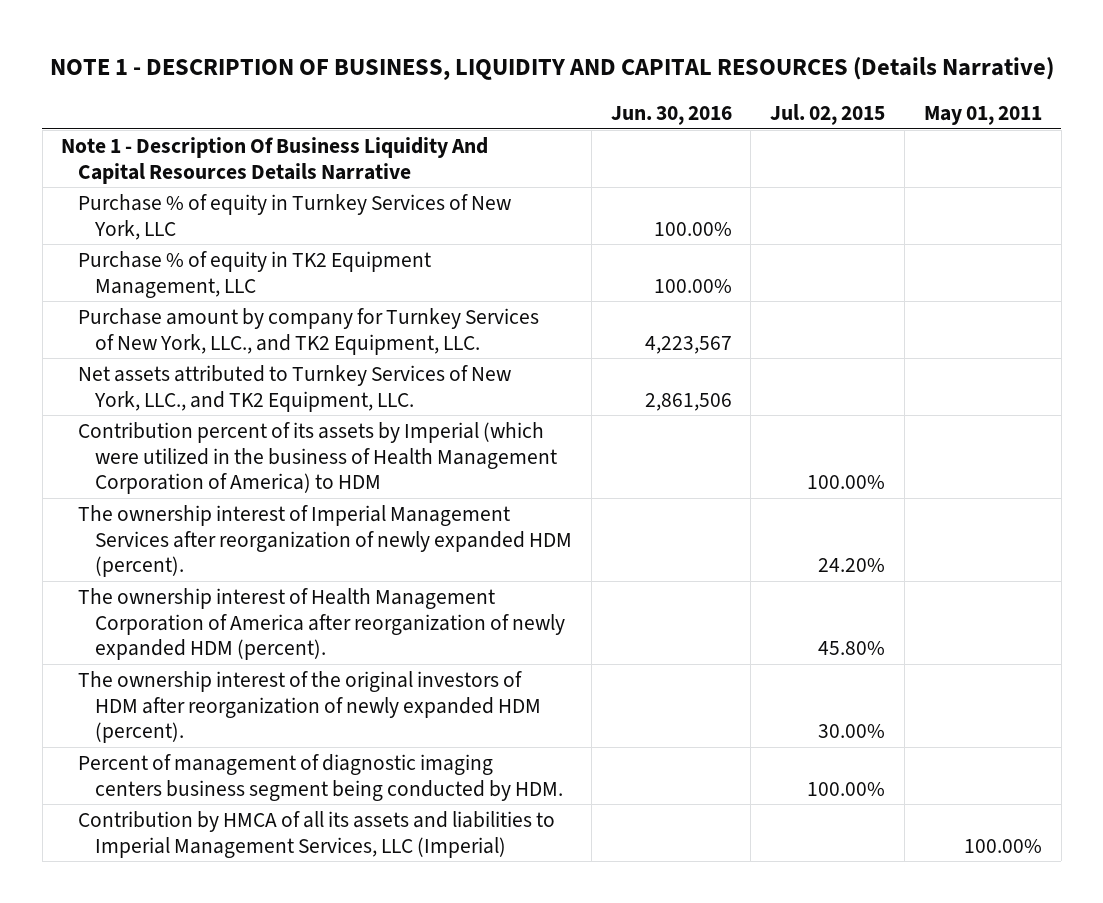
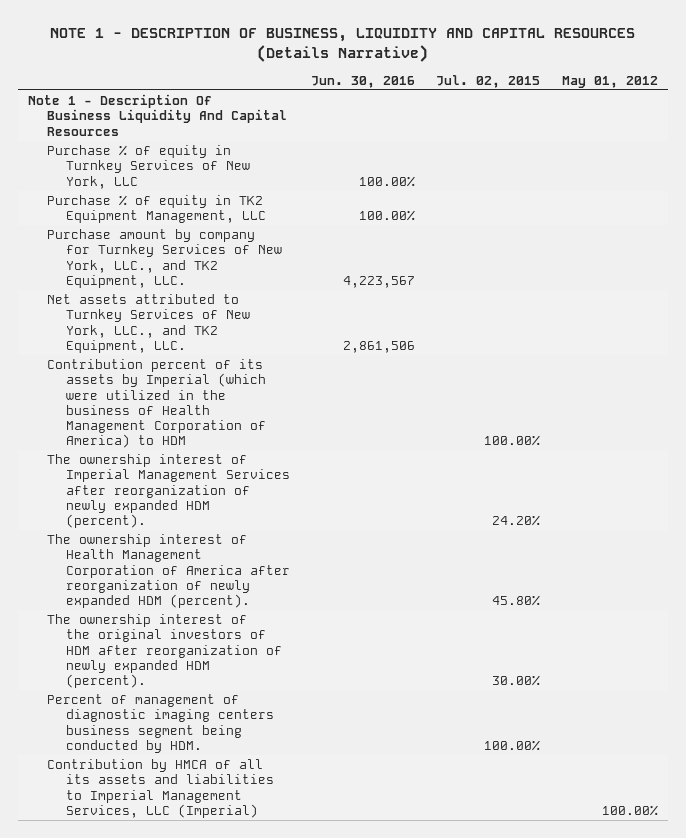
- | Jun. 30, 2016 | Jul. 02, 2015 | May 01, 2011
+ | Jun. 30, 2016 | Jul. 02, 2015 | May 01, 2012
- Note 1 - Description Of Business Liquidity And Capital Resources Details Narrative
+ Note 1 - Description Of Business Liquidity And Capital Resources

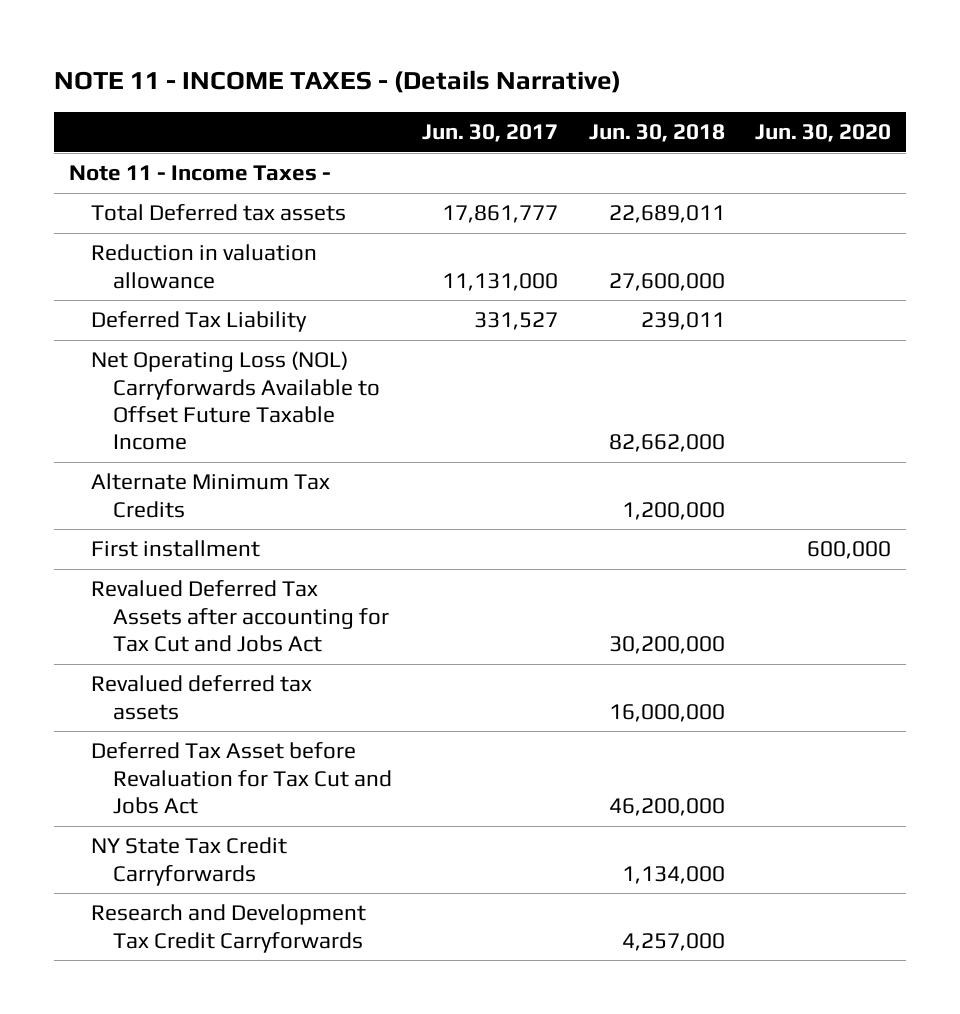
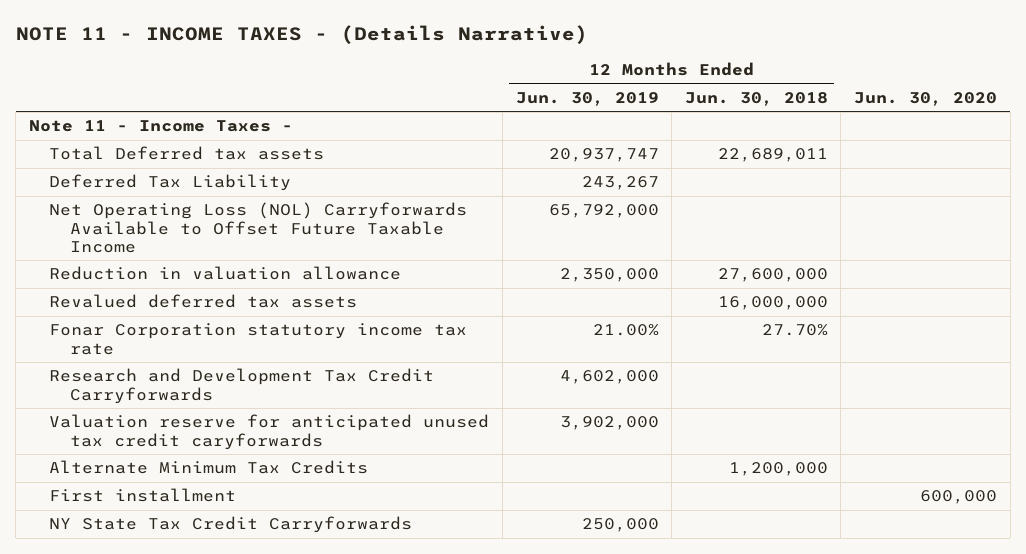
- | Jun. 30, 2017 | Jun. 30, 2018 | Jun. 30, 2020
+ | 12 Months Ended Jun. 30, 2019 | 12 Months Ended Jun. 30, 2018 | Jun. 30, 2020
moved down: Reduction in valuation allowance | 2,350,000 | 27,600,000 |
moved up: Revalued deferred tax assets | | 16,000,000 |
+ Fonar Corporation statutory income tax rate | 21.00% | 27.70% |
moved up: Research and Development Tax Credit Carryforwards | 4,602,000 | |
+ Valuation reserve for anticipated unused tax credit caryforwards | 3,902,000 | |
- Revalued Deferred Tax Assets after accounting for Tax Cut and Jobs Act | | 30,200,000 |
- Deferred Tax Asset before Revaluation for Tax Cut and Jobs Act | | 46,200,000 |

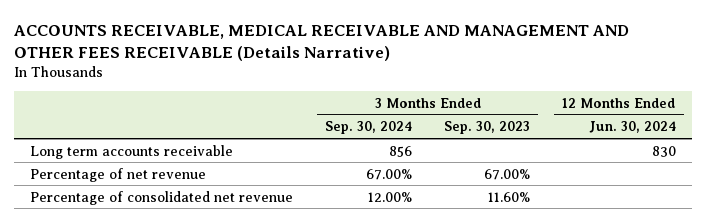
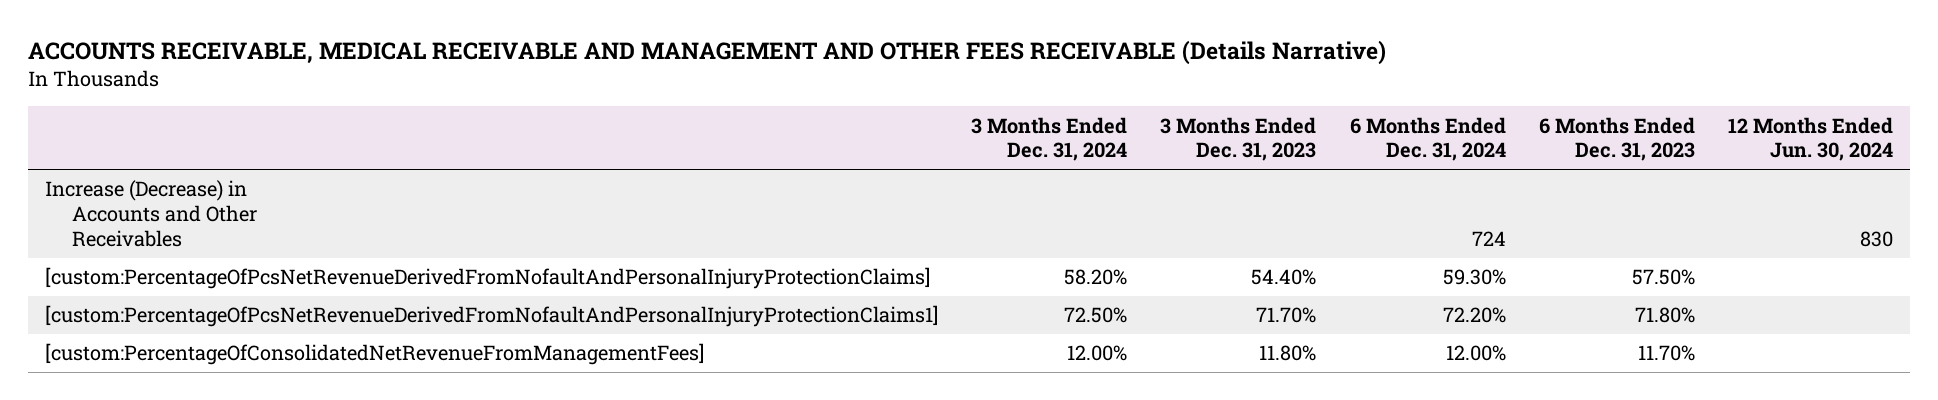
- | 3 Months Ended Sep. 30, 2024 | 3 Months Ended Sep. 30, 2023 | 12 Months Ended Jun. 30, 2024
+ | 3 Months Ended Dec. 31, 2024 | 3 Months Ended Dec. 31, 2023 | 6 Months Ended Dec. 31, 2024 | 6 Months Ended Dec. 31, 2023 | 12 Months Ended Jun. 30, 2024
- Long term accounts receivable | 856 | | 830
- Percentage of net revenue | 67.00% | 67.00% |
- Percentage of consolidated net revenue | 12.00% | 11.60% |
+ Increase (Decrease) in Accounts and Other Receivables | | | 724 | | 830
+ [custom:PercentageOfPcsNetRevenueDerivedFromNofaultAndPersonalInjuryProtectionClaims] | 58.20% | 54.40% | 59.30% | 57.50% |
+ [custom:PercentageOfPcsNetRevenueDerivedFromNofaultAndPersonalInjuryProtectionClaims1] | 72.50% | 71.70% | 72.20% | 71.80% |
+ [custom:PercentageOfConsolidatedNetRevenueFromManagementFees] | 12.00% | 11.80% | 12.00% | 11.70% |

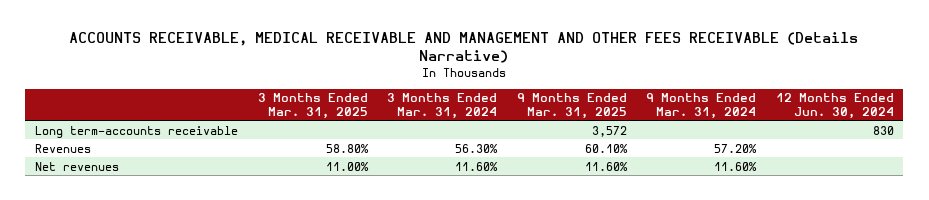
- | 3 Months Ended Dec. 31, 2024 | 3 Months Ended Dec. 31, 2023 | 6 Months Ended Dec. 31, 2024 | 6 Months Ended Dec. 31, 2023 | 12 Months Ended Jun. 30, 2024
+ | 3 Months Ended Mar. 31, 2025 | 3 Months Ended Mar. 31, 2024 | 9 Months Ended Mar. 31, 2025 | 9 Months Ended Mar. 31, 2024 | 12 Months Ended Jun. 30, 2024
- Increase (Decrease) in Accounts and Other Receivables | | | 724 | | 830
- [custom:PercentageOfPcsNetRevenueDerivedFromNofaultAndPersonalInjuryProtectionClaims] | 58.20% | 54.40% | 59.30% | 57.50% |
- [custom:PercentageOfPcsNetRevenueDerivedFromNofaultAndPersonalInjuryProtectionClaims1] | 72.50% | 71.70% | 72.20% | 71.80% |
- [custom:PercentageOfConsolidatedNetRevenueFromManagementFees] | 12.00% | 11.80% | 12.00% | 11.70% |
+ Long term-accounts receivable | | | 3,572 | | 830
+ Revenues | 58.80% | 56.30% | 60.10% | 57.20% |
+ Net revenues | 11.00% | 11.60% | 11.60% | 11.60% |

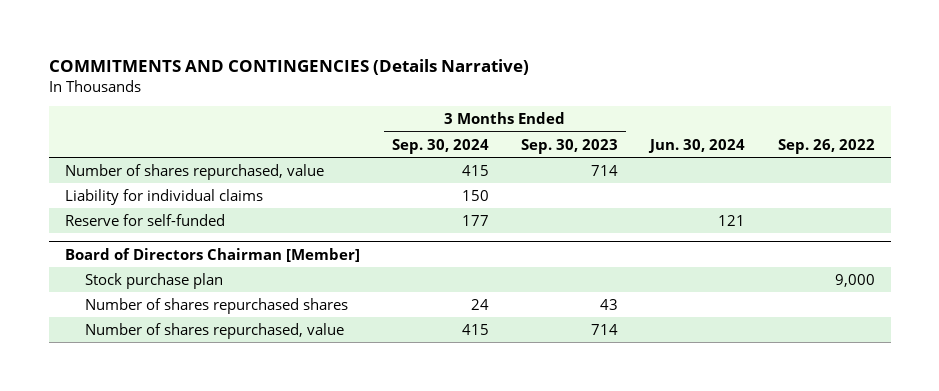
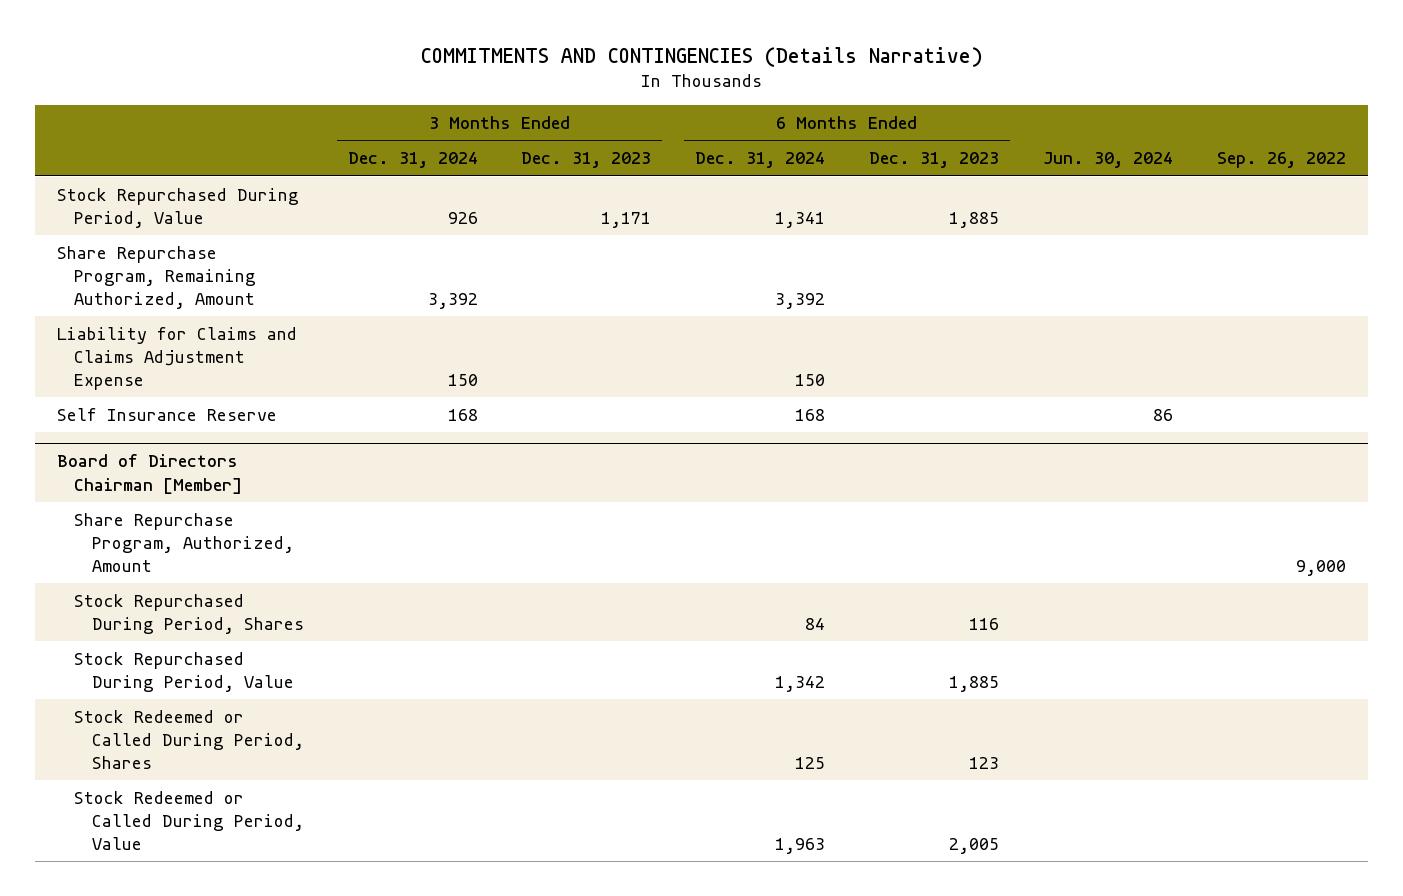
- | 3 Months Ended Sep. 30, 2024 | 3 Months Ended Sep. 30, 2023 | Jun. 30, 2024 | Sep. 26, 2022
+ | 3 Months Ended Dec. 31, 2024 | 3 Months Ended Dec. 31, 2023 | 6 Months Ended Dec. 31, 2024 | 6 Months Ended Dec. 31, 2023 | Jun. 30, 2024 | Sep. 26, 2022
- Number of shares repurchased, value | 415 | 714 | |
- Liability for individual claims | 150 | | |
- Reserve for self-funded | 177 | | 121 |
+ Stock Repurchased During Period, Value | 926 | 1,171 | 1,341 | 1,885 | |
+ Share Repurchase Program, Remaining Authorized, Amount | 3,392 | | 3,392 | | |
+ Liability for Claims and Claims Adjustment Expense | 150 | | 150 | | |
+ Self Insurance Reserve | 168 | | 168 | | 86 |
@ Board of Directors Chairman [Member]
- Stock purchase plan | | | | 9,000
- Number of shares repurchased shares | 24 | 43 | |
- Number of shares repurchased, value | 415 | 714 | |
+ Share Repurchase Program, Authorized, Amount | | | | | | 9,000
+ Stock Repurchased During Period, Shares | | | 84 | 116 | |
+ Stock Repurchased During Period, Value | | | 1,342 | 1,885 | |
+ Stock Redeemed or Called During Period, Shares | | | 125 | 123 | |
+ Stock Redeemed or Called During Period, Value | | | 1,963 | 2,005 | |

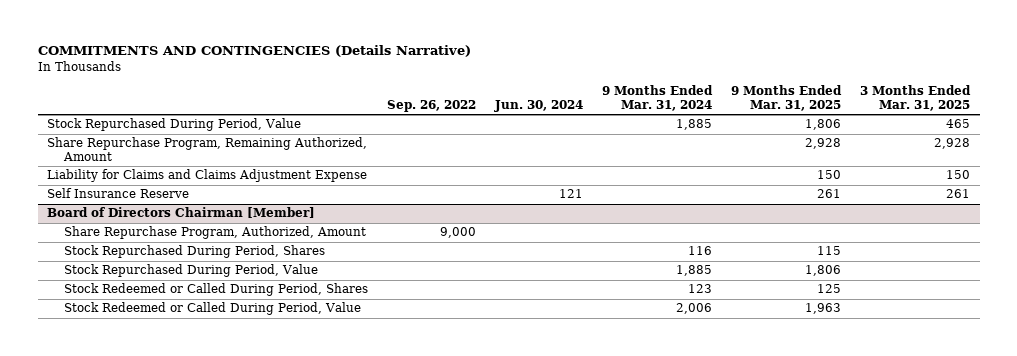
- | 3 Months Ended Dec. 31, 2024 | 3 Months Ended Dec. 31, 2023 | 6 Months Ended Dec. 31, 2024 | 6 Months Ended Dec. 31, 2023 | Jun. 30, 2024 | Sep. 26, 2022
+ | Sep. 26, 2022 | Jun. 30, 2024 | 9 Months Ended Mar. 31, 2024 | 9 Months Ended Mar. 31, 2025 | 3 Months Ended Mar. 31, 2025
- Self Insurance Reserve | 168 | | 168 | | 86 |
+ Self Insurance Reserve | | 121 | | 261 | 261

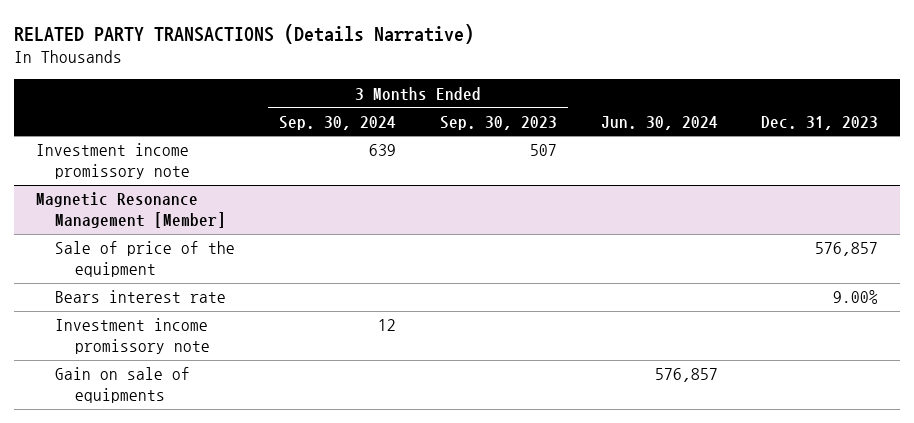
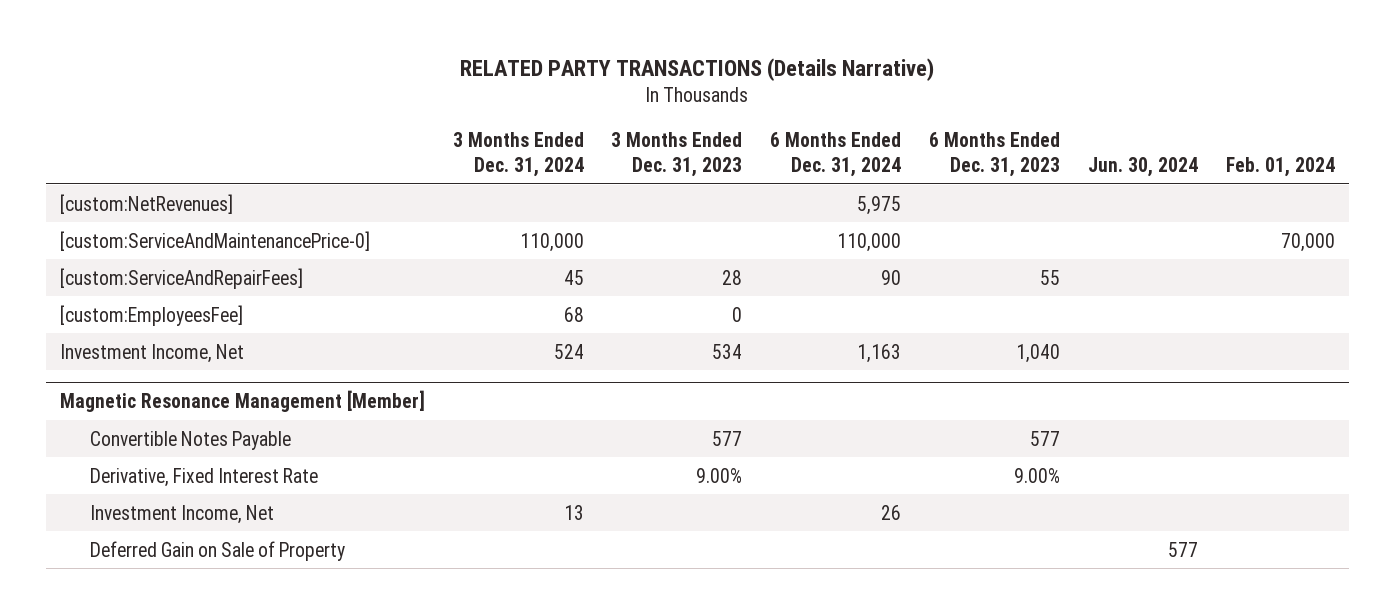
- | 3 Months Ended Sep. 30, 2024 | 3 Months Ended Sep. 30, 2023 | Jun. 30, 2024 | Dec. 31, 2023
+ | 3 Months Ended Dec. 31, 2024 | 3 Months Ended Dec. 31, 2023 | 6 Months Ended Dec. 31, 2024 | 6 Months Ended Dec. 31, 2023 | Jun. 30, 2024 | Feb. 01, 2024
- Investment income promissory note | 639 | 507 | |
+ [custom:NetRevenues] | | | 5,975 | | |
+ [custom:ServiceAndMaintenancePrice-0] | 110,000 | | 110,000 | | | 70,000
+ [custom:ServiceAndRepairFees] | 45 | 28 | 90 | 55 | |
+ [custom:EmployeesFee] | 68 | 0 | | | |
+ Investment Income, Net | 524 | 534 | 1,163 | 1,040 | |
@ Magnetic Resonance Management [Member]
- Sale of price of the equipment | | | | 576,857
- Bears interest rate | | | | 9.00%
- Investment income promissory note | 12 | | |
- Gain on sale of equipments | | | 576,857 |
+ Convertible Notes Payable | | 577 | | 577 | |
+ Derivative, Fixed Interest Rate | | 9.00% | | 9.00% | |
+ Investment Income, Net | 13 | | 26 | | |
+ Deferred Gain on Sale of Property | | | | | 577 |

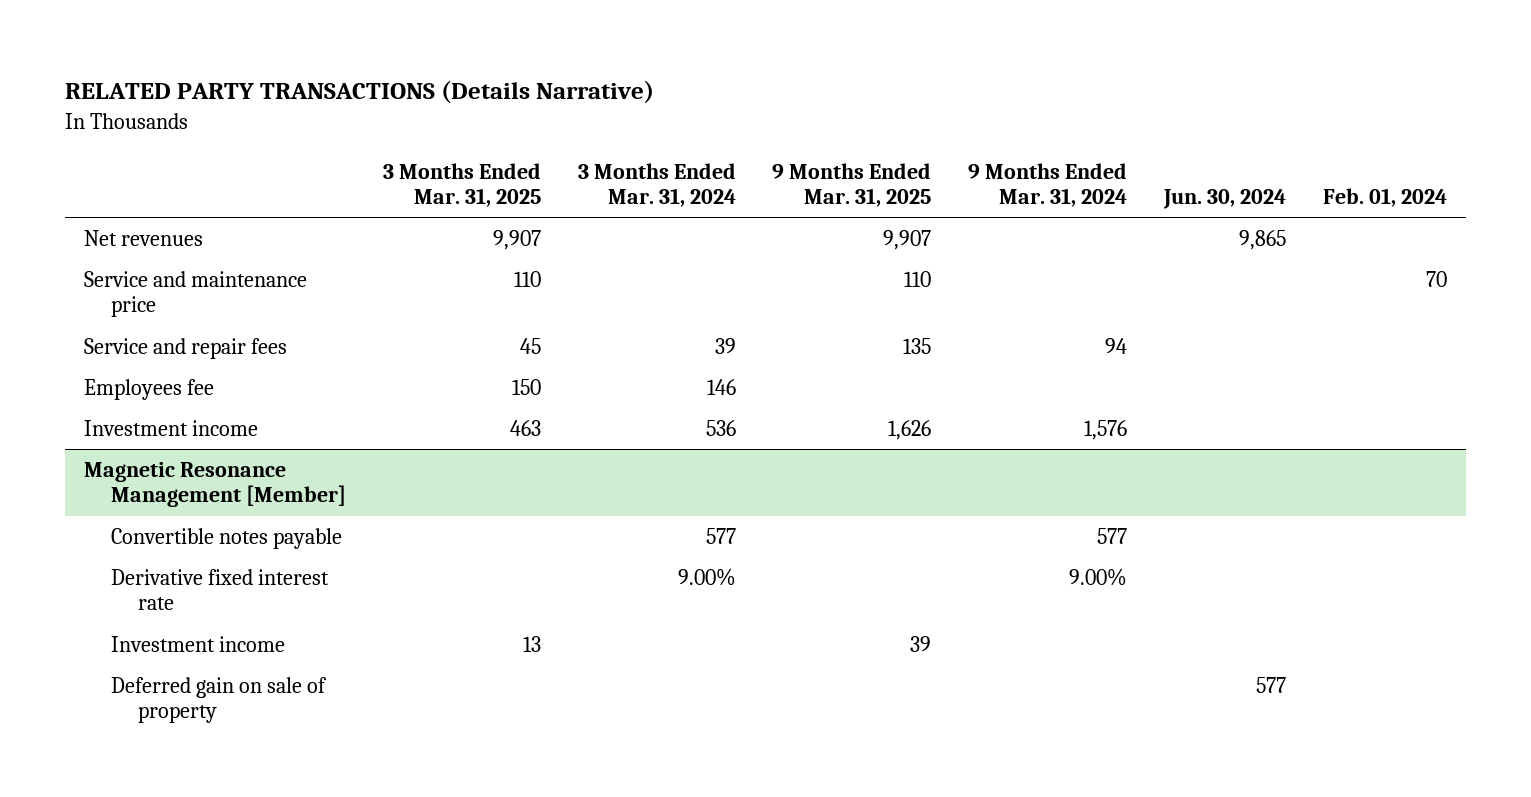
- | 3 Months Ended Dec. 31, 2024 | 3 Months Ended Dec. 31, 2023 | 6 Months Ended Dec. 31, 2024 | 6 Months Ended Dec. 31, 2023 | Jun. 30, 2024 | Feb. 01, 2024
+ | 3 Months Ended Mar. 31, 2025 | 3 Months Ended Mar. 31, 2024 | 9 Months Ended Mar. 31, 2025 | 9 Months Ended Mar. 31, 2024 | Jun. 30, 2024 | Feb. 01, 2024
- [custom:NetRevenues] | | | 5,975 | | |
- [custom:ServiceAndMaintenancePrice-0] | 110,000 | | 110,000 | | | 70,000
- [custom:ServiceAndRepairFees] | 45 | 28 | 90 | 55 | |
- [custom:EmployeesFee] | 68 | 0 | | | |
- Investment Income, Net | 524 | 534 | 1,163 | 1,040 | |
+ Net revenues | 9,907 | | 9,907 | | 9,865 |
+ Service and maintenance price | 110 | | 110 | | | 70
+ Service and repair fees | 45 | 39 | 135 | 94 | |
+ Employees fee | 150 | 146 | | | |
+ Investment income | 463 | 536 | 1,626 | 1,576 | |
@ Magnetic Resonance Management [Member]
- Convertible Notes Payable | | 577 | | 577 | |
- Derivative, Fixed Interest Rate | | 9.00% | | 9.00% | |
- Investment Income, Net | 13 | | 26 | | |
- Deferred Gain on Sale of Property | | | | | 577 |
+ Convertible notes payable | | 577 | | 577 | |
+ Derivative fixed interest rate | | 9.00% | | 9.00% | |
+ Investment income | 13 | | 39 | | |
+ Deferred gain on sale of property | | | | | 577 |

